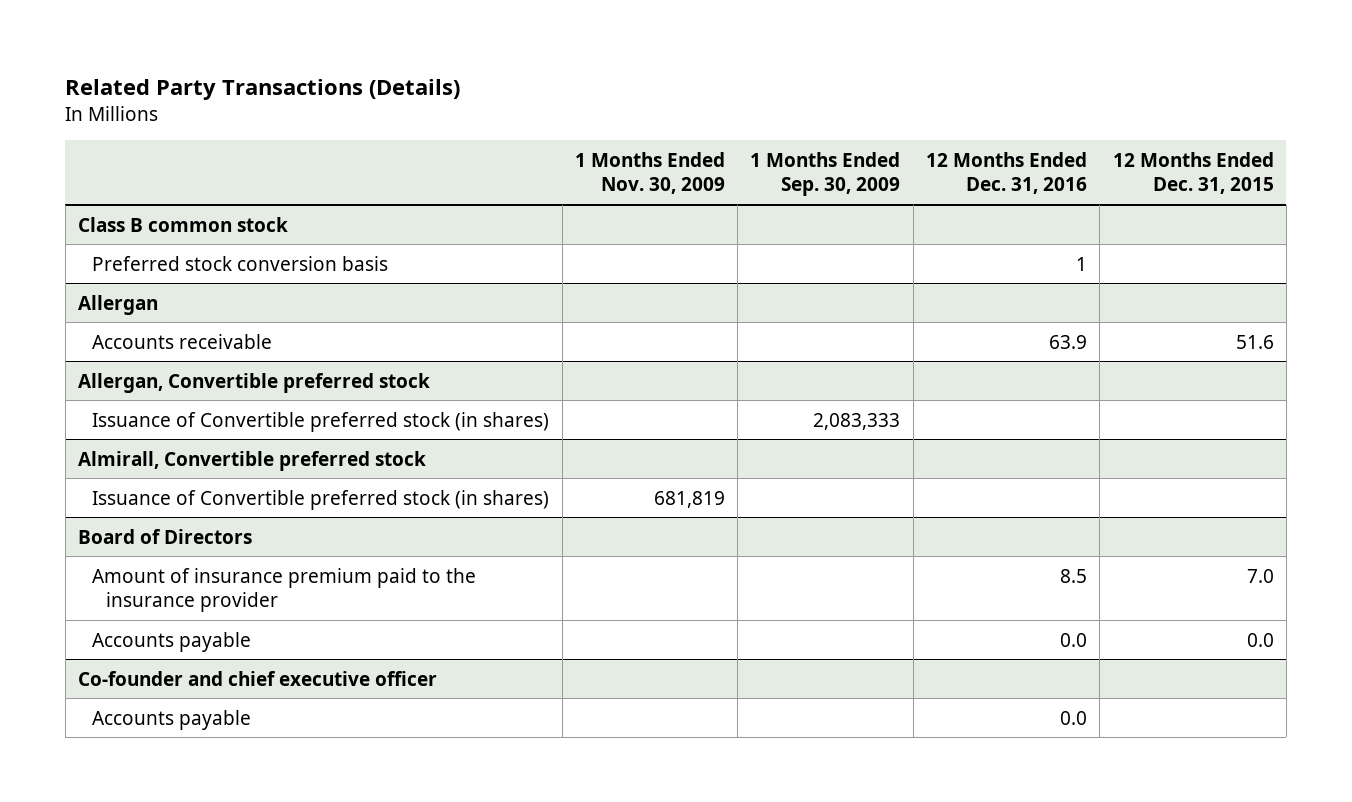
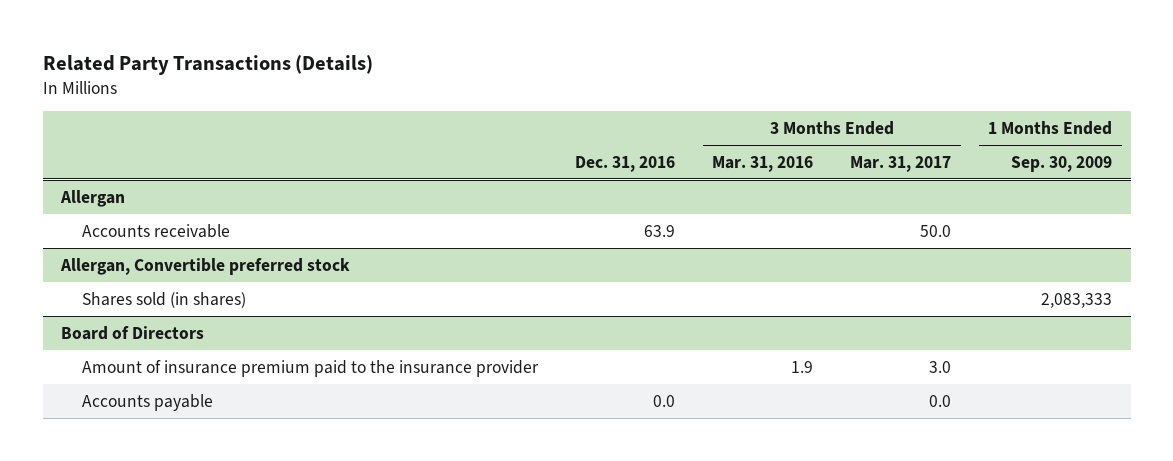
- | 1 Months Ended Nov. 30, 2009 | 1 Months Ended Sep. 30, 2009 | 12 Months Ended Dec. 31, 2016 | 12 Months Ended Dec. 31, 2015
+ | Dec. 31, 2016 | 3 Months Ended Mar. 31, 2016 | 3 Months Ended Mar. 31, 2017 | 1 Months Ended Sep. 30, 2009
- Class B common stock
- Preferred stock conversion basis | | | 1 |
@ Allergan, Convertible preferred stock
- Issuance of Convertible preferred stock (in shares) | | 2,083,333 | |
- Almirall, Convertible preferred stock
- Issuance of Convertible preferred stock (in shares) | 681,819 | | |
@ Allergan, Convertible preferred stock
+ Shares sold (in shares) | | | | 2,083,333
- Co-founder and chief executive officer
- Accounts payable | | | 0.0 |

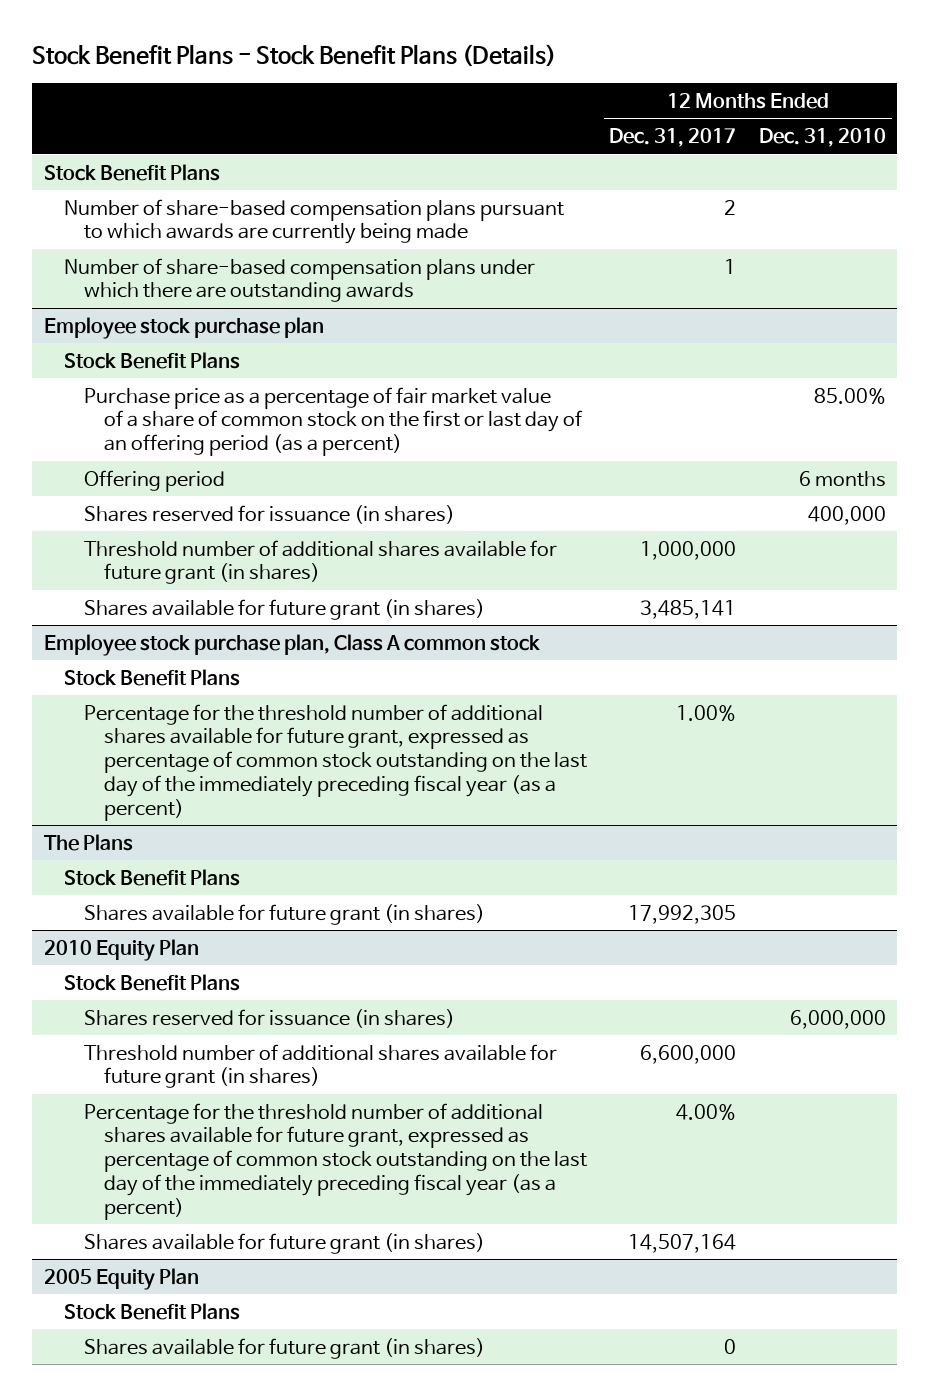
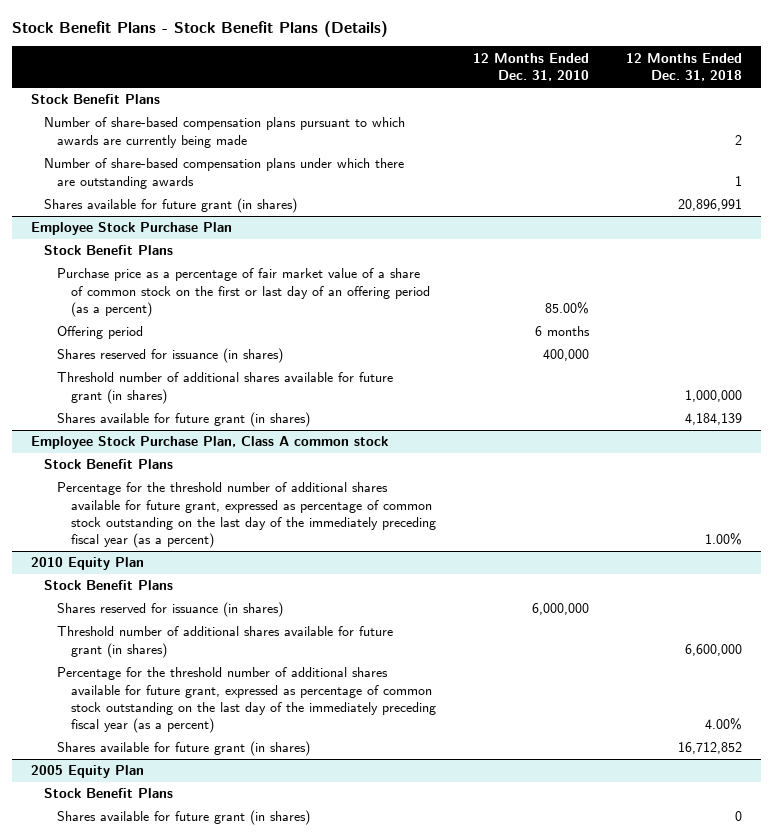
- | 12 Months Ended Dec. 31, 2017 | 12 Months Ended Dec. 31, 2010
+ | 12 Months Ended Dec. 31, 2010 | 12 Months Ended Dec. 31, 2018
- Employee stock purchase plan
+ Shares available for future grant (in shares) | | 20,896,991
+ Employee Stock Purchase Plan
- Employee stock purchase plan, Class A common stock
+ Employee Stock Purchase Plan, Class A common stock
- The Plans
- Stock Benefit Plans
- Shares available for future grant (in shares) | 17,992,305 |

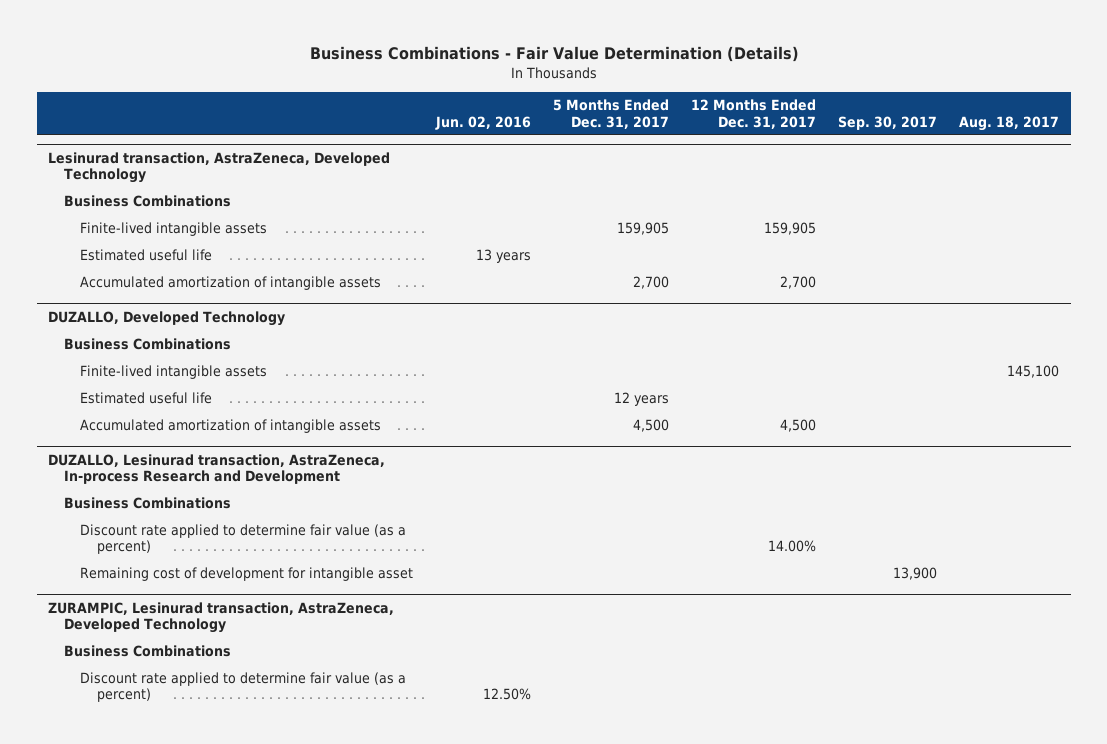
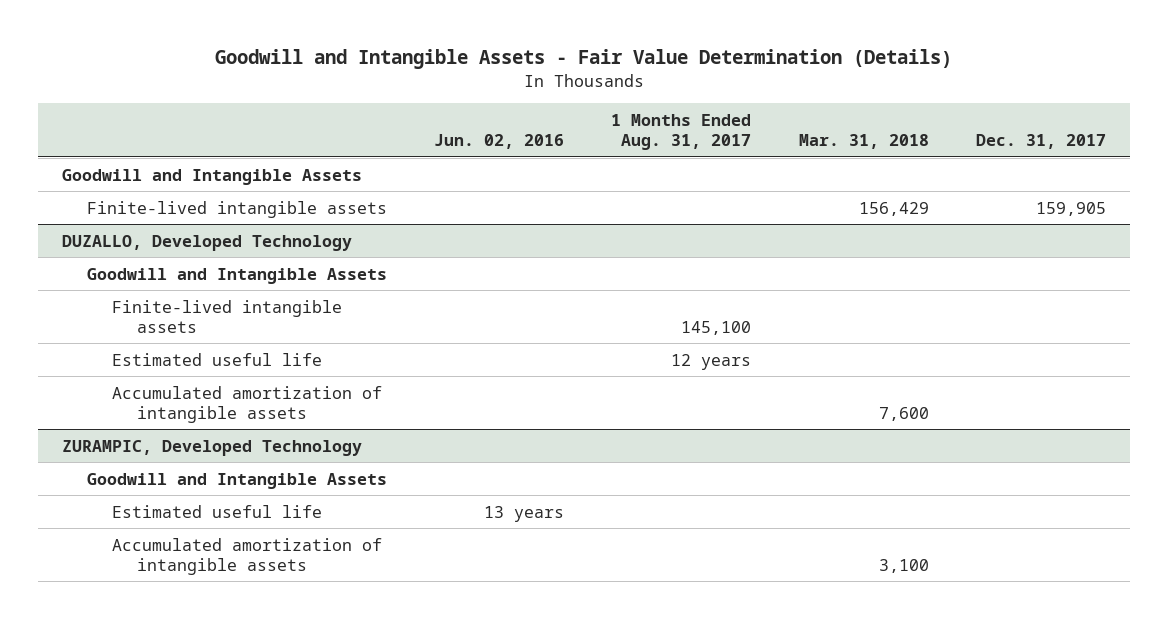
- Business Combinations - Fair Value Determination (Details)
+ Goodwill and Intangible Assets - Fair Value Determination (Details)
- | Jun. 02, 2016 | 5 Months Ended Dec. 31, 2017 | 12 Months Ended Dec. 31, 2017 | Sep. 30, 2017 | Aug. 18, 2017
+ | Jun. 02, 2016 | 1 Months Ended Aug. 31, 2017 | Mar. 31, 2018 | Dec. 31, 2017
- Lesinurad transaction, AstraZeneca, Developed Technology
- Business Combinations
- Finite-lived intangible assets | | 159,905 | 159,905 | |
- Estimated useful life | 13 years | | | |
- Accumulated amortization of intangible assets | | 2,700 | 2,700 | |
+ Goodwill and Intangible Assets
+ Finite-lived intangible assets | | | 156,429 | 159,905
@ DUZALLO, Developed Technology
- Business Combinations
+ Goodwill and Intangible Assets
- DUZALLO, Lesinurad transaction, AstraZeneca, In-process Research and Development
- Business Combinations
- Discount rate applied to determine fair value (as a percent) | | | 14.00% | |
- Remaining cost of development for intangible asset | | | | 13,900 |
- ZURAMPIC, Lesinurad transaction, AstraZeneca, Developed Technology
- Business Combinations
- Discount rate applied to determine fair value (as a percent) | 12.50% | | | |
+ ZURAMPIC, Developed Technology
+ Goodwill and Intangible Assets
+ Estimated useful life | 13 years | | |
+ Accumulated amortization of intangible assets | | | 3,100 |

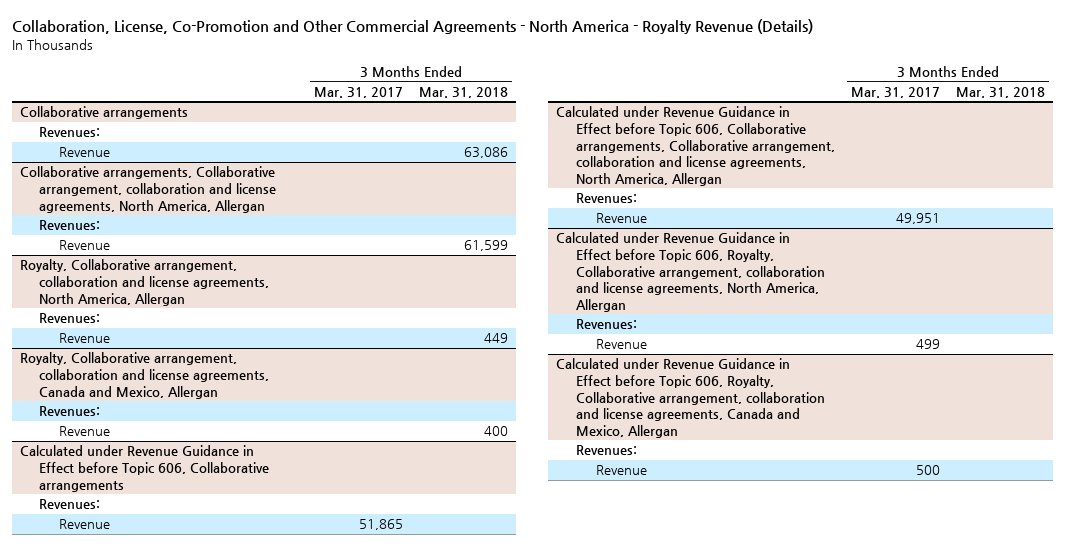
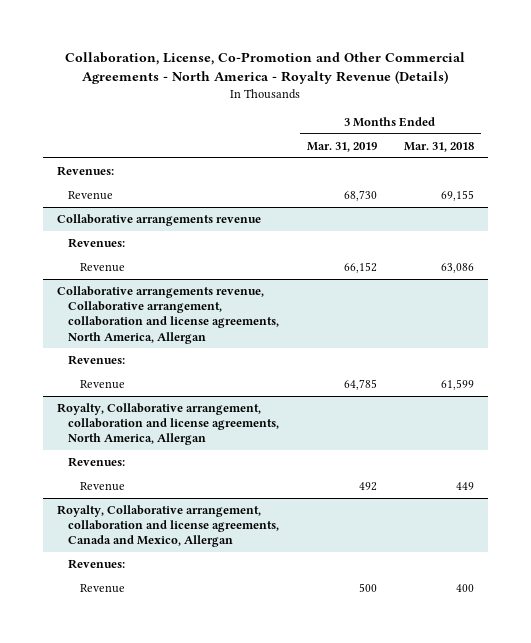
- | 3 Months Ended Mar. 31, 2017 | 3 Months Ended Mar. 31, 2018
+ | 3 Months Ended Mar. 31, 2019 | 3 Months Ended Mar. 31, 2018
- Collaborative arrangements
+ Revenues:
+ Revenue | 68,730 | 69,155
+ Collaborative arrangements revenue
- Collaborative arrangements, Collaborative arrangement, collaboration and license agreements, North America, Allergan
+ Collaborative arrangements revenue, Collaborative arrangement, collaboration and license agreements, North America, Allergan
- Calculated under Revenue Guidance in Effect before Topic 606, Collaborative arrangements
- Revenues:
- Revenue | 51,865 |
- Calculated under Revenue Guidance in Effect before Topic 606, Collaborative arrangements, Collaborative arrangement, collaboration and license agreements, North America, Allergan
- Revenues:
- Revenue | 49,951 |
- Calculated under Revenue Guidance in Effect before Topic 606, Royalty, Collaborative arrangement, collaboration and license agreements, North America, Allergan
- Revenues:
- Revenue | 499 |
- Calculated under Revenue Guidance in Effect before Topic 606, Royalty, Collaborative arrangement, collaboration and license agreements, Canada and Mexico, Allergan
- Revenues:
- Revenue | 500 |

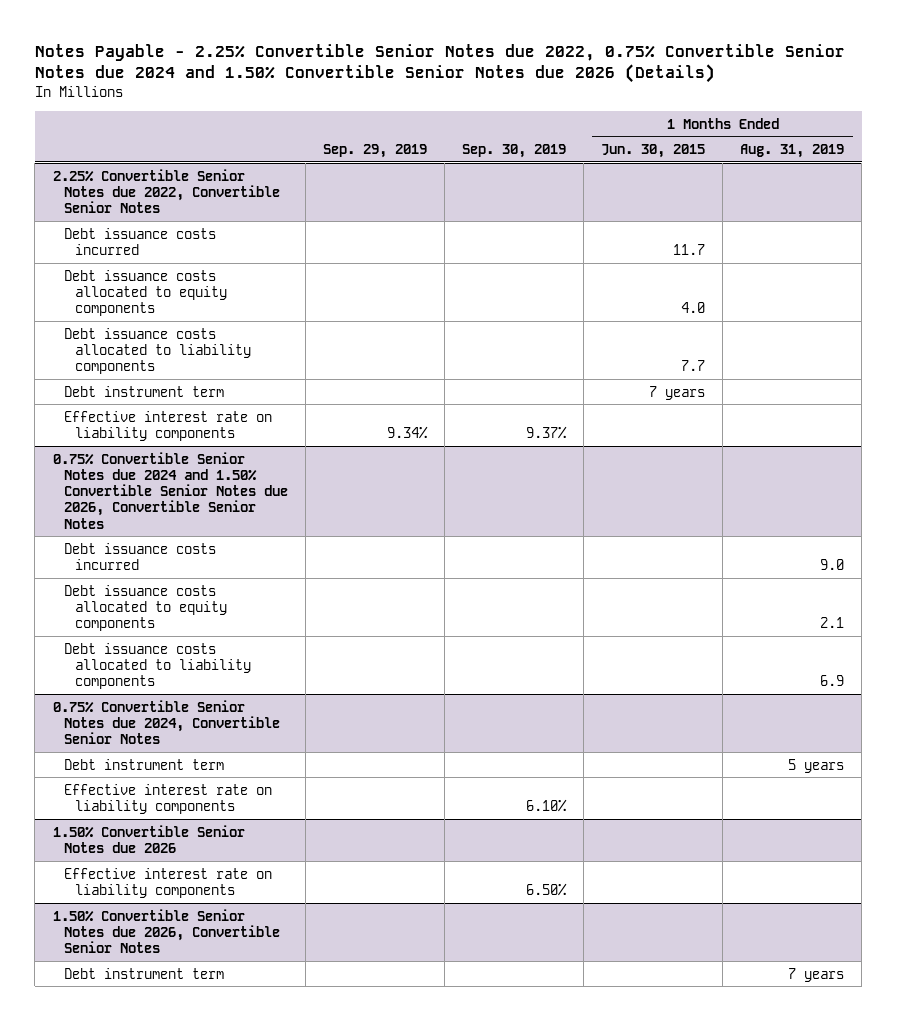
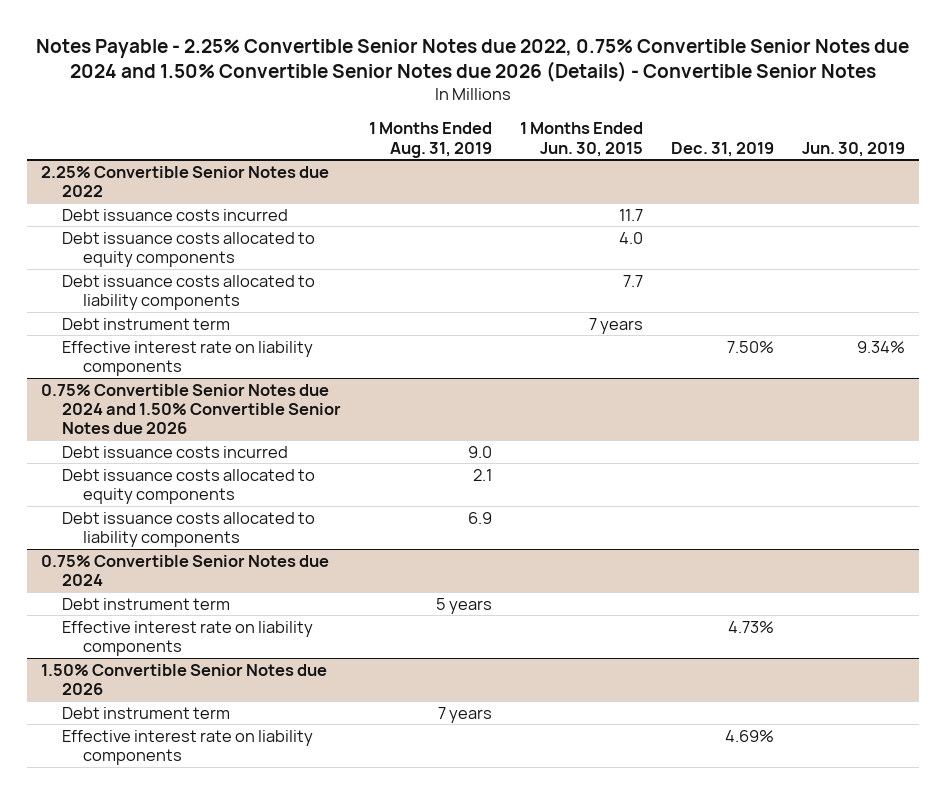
- Notes Payable - 2.25% Convertible Senior Notes due 2022, 0.75% Convertible Senior Notes due 2024 and 1.50% Convertible Senior Notes due 2026 (Details)
+ Notes Payable - 2.25% Convertible Senior Notes due 2022, 0.75% Convertible Senior Notes due 2024 and 1.50% Convertible Senior Notes due 2026 (Details) - Convertible Senior Notes
- | Sep. 29, 2019 | Sep. 30, 2019 | 1 Months Ended Jun. 30, 2015 | 1 Months Ended Aug. 31, 2019
+ | 1 Months Ended Aug. 31, 2019 | 1 Months Ended Jun. 30, 2015 | Dec. 31, 2019 | Jun. 30, 2019
- 2.25% Convertible Senior Notes due 2022, Convertible Senior Notes
+ 2.25% Convertible Senior Notes due 2022
- 0.75% Convertible Senior Notes due 2024 and 1.50% Convertible Senior Notes due 2026, Convertible Senior Notes
+ 0.75% Convertible Senior Notes due 2024 and 1.50% Convertible Senior Notes due 2026
- 0.75% Convertible Senior Notes due 2024, Convertible Senior Notes
+ 0.75% Convertible Senior Notes due 2024
@ 1.50% Convertible Senior Notes due 2026
+ Debt instrument term | 7 years | | |
- 1.50% Convertible Senior Notes due 2026, Convertible Senior Notes
- Debt instrument term | | | | 7 years

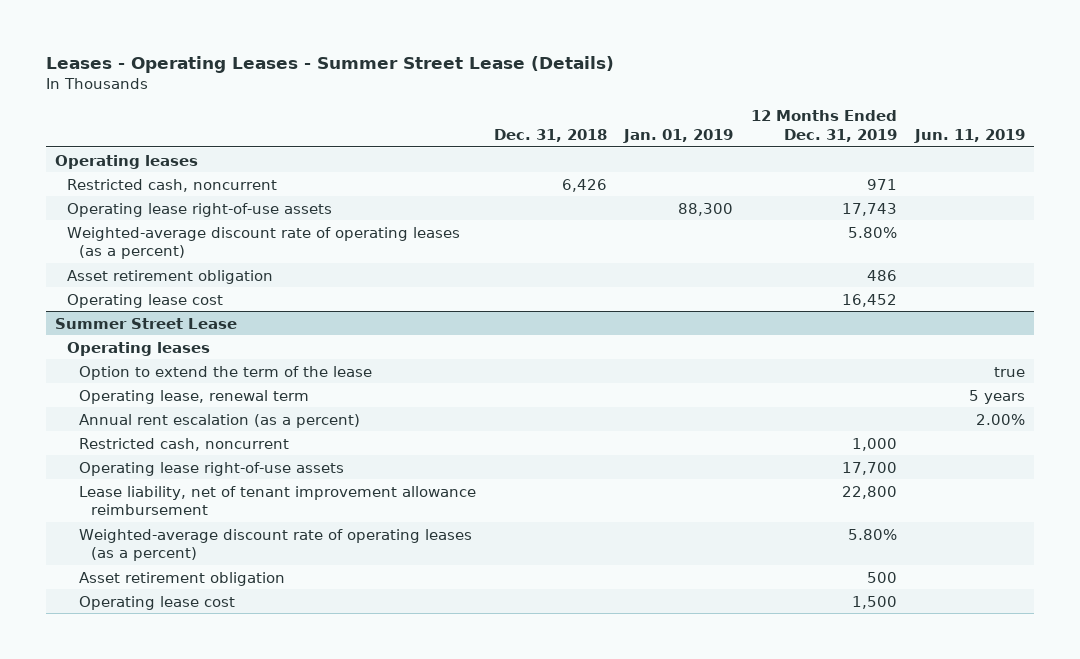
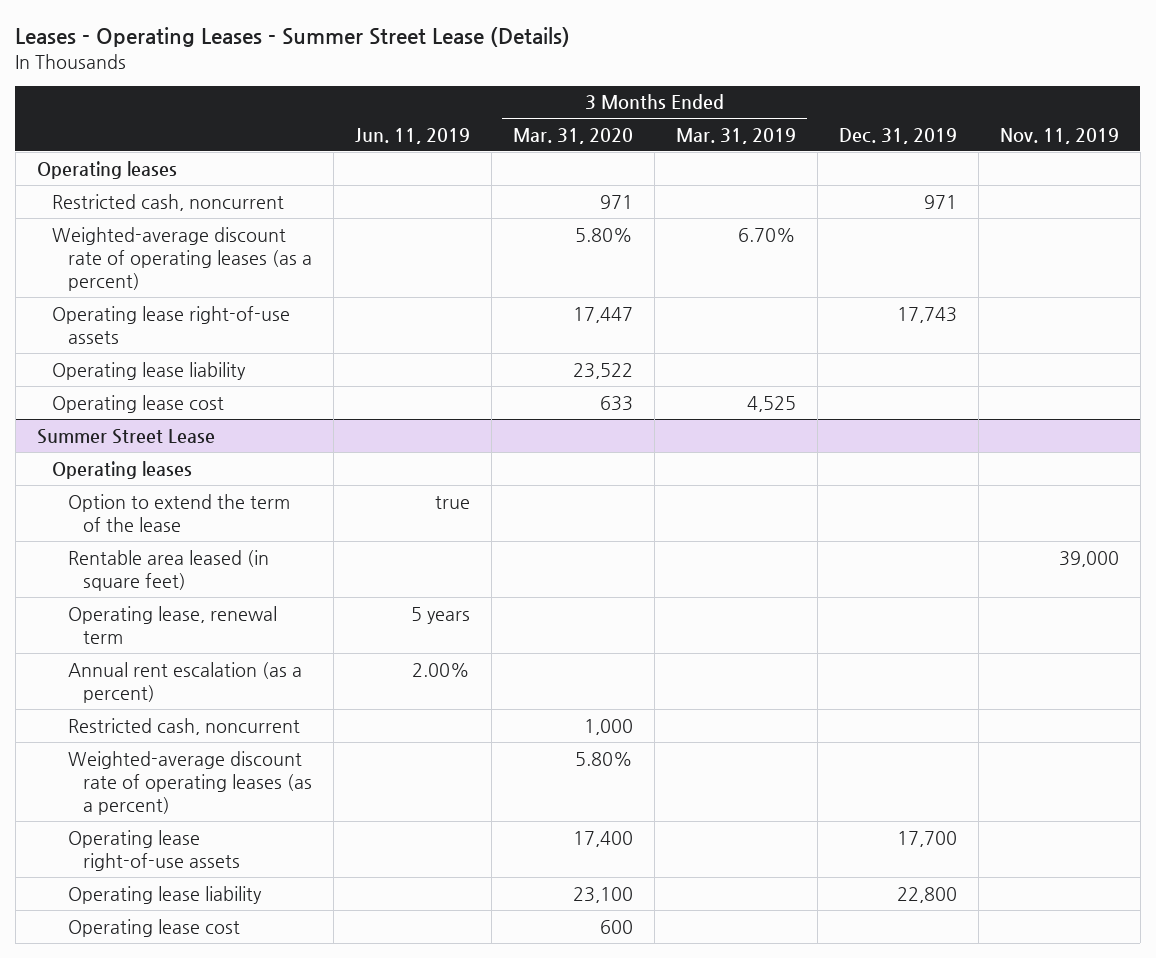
- | Dec. 31, 2018 | Jan. 01, 2019 | 12 Months Ended Dec. 31, 2019 | Jun. 11, 2019
+ | Jun. 11, 2019 | 3 Months Ended Mar. 31, 2020 | 3 Months Ended Mar. 31, 2019 | Dec. 31, 2019 | Nov. 11, 2019
- Asset retirement obligation | | | 486 |
moved down: Operating lease right-of-use assets | | 17,447 | | 17,743 |
+ Operating lease liability | | 23,522 | | |
@ Summer Street Lease
+ Rentable area leased (in square feet) | | | | | 39,000
- Lease liability, net of tenant improvement allowance reimbursement | | | 22,800 |
- Asset retirement obligation | | | 500 |
moved down: Operating lease right-of-use assets | | 17,400 | | 17,700 |
+ Operating lease liability | | 23,100 | | 22,800 |

